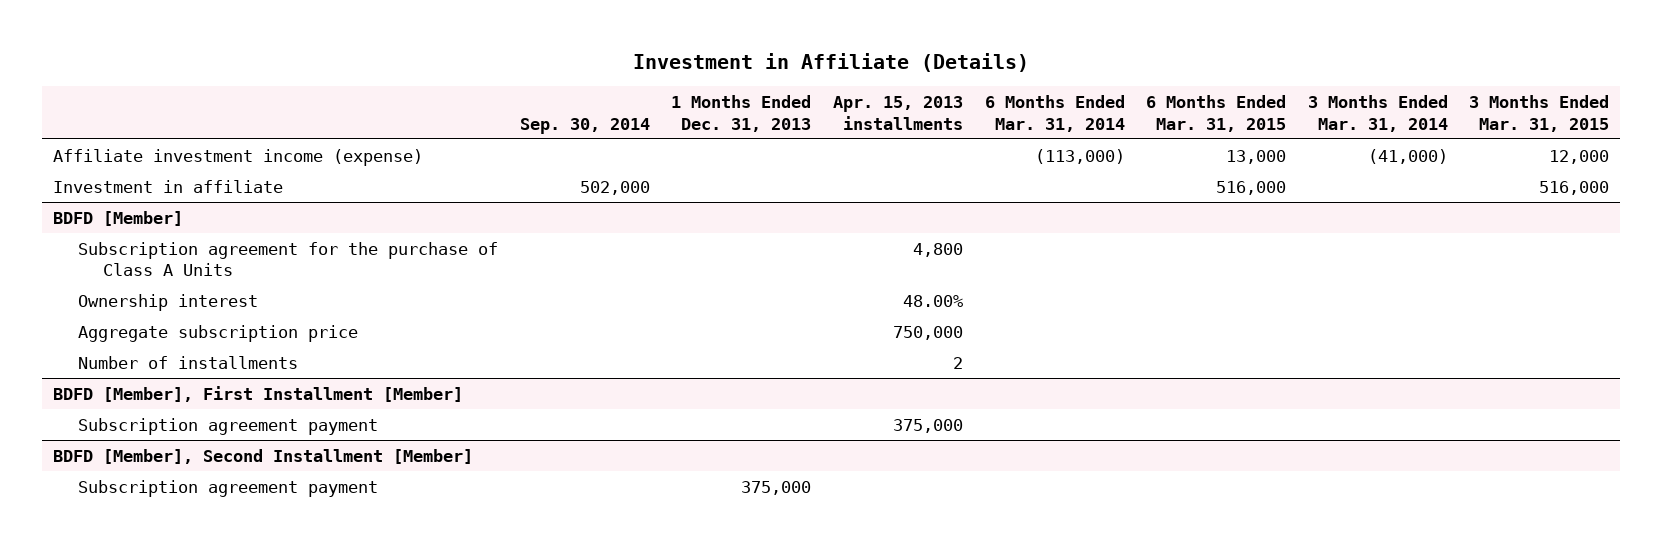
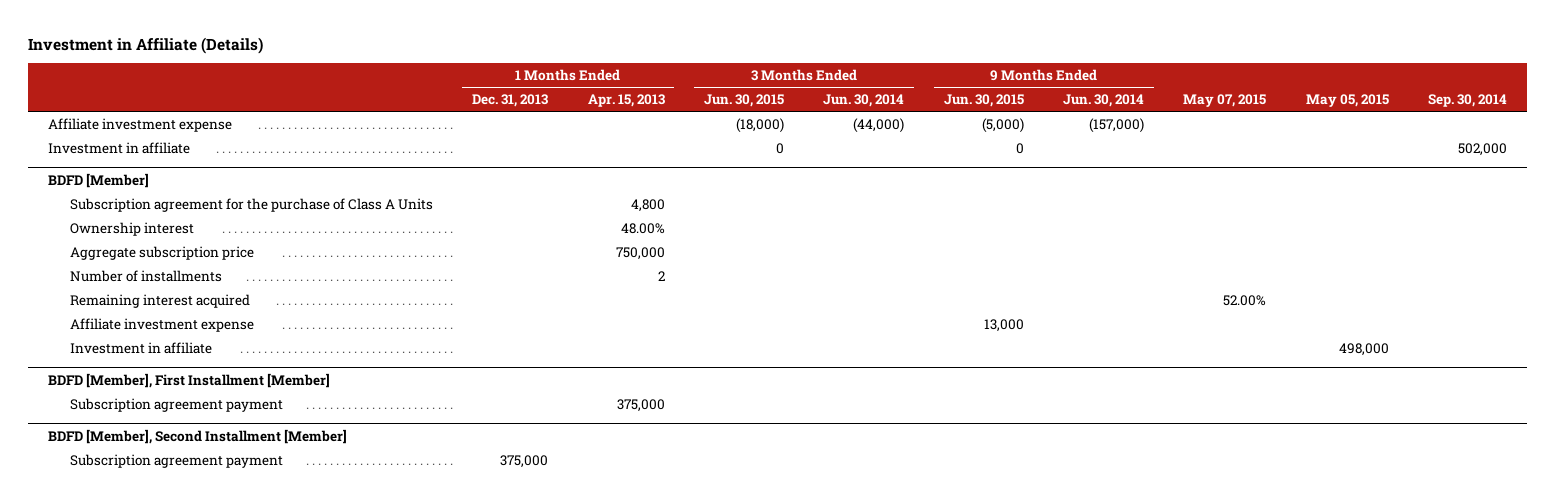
- | Sep. 30, 2014 | 1 Months Ended Dec. 31, 2013 | Apr. 15, 2013 installments | 6 Months Ended Mar. 31, 2014 | 6 Months Ended Mar. 31, 2015 | 3 Months Ended Mar. 31, 2014 | 3 Months Ended Mar. 31, 2015
+ | 1 Months Ended Dec. 31, 2013 | 1 Months Ended Apr. 15, 2013 | 3 Months Ended Jun. 30, 2015 | 3 Months Ended Jun. 30, 2014 | 9 Months Ended Jun. 30, 2015 | 9 Months Ended Jun. 30, 2014 | May 07, 2015 | May 05, 2015 | Sep. 30, 2014
- Affiliate investment income (expense) | | | | (113,000) | 13,000 | (41,000) | 12,000
+ Affiliate investment expense | | | (18,000) | (44,000) | (5,000) | (157,000) | | |
@ BDFD [Member]
+ Remaining interest acquired | | | | | | | 52.00% | |
+ Affiliate investment expense | | | | | 13,000 | | | |
+ Investment in affiliate | | | | | | | | 498,000 |

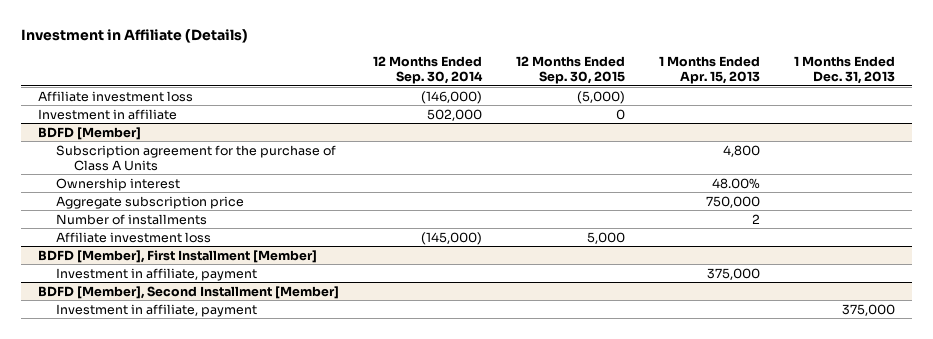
- | 1 Months Ended Dec. 31, 2013 | 1 Months Ended Apr. 15, 2013 | 3 Months Ended Jun. 30, 2015 | 3 Months Ended Jun. 30, 2014 | 9 Months Ended Jun. 30, 2015 | 9 Months Ended Jun. 30, 2014 | May 07, 2015 | May 05, 2015 | Sep. 30, 2014
+ | 12 Months Ended Sep. 30, 2014 | 12 Months Ended Sep. 30, 2015 | 1 Months Ended Apr. 15, 2013 | 1 Months Ended Dec. 31, 2013
- Affiliate investment expense | | | (18,000) | (44,000) | (5,000) | (157,000) | | |
+ Affiliate investment loss | (146,000) | (5,000) | |
@ BDFD [Member]
- Remaining interest acquired | | | | | | | 52.00% | |
- Affiliate investment expense | | | | | 13,000 | | | |
- Investment in affiliate | | | | | | | | 498,000 |
+ Affiliate investment loss | (145,000) | 5,000 | |
@ BDFD [Member], First Installment [Member]
- Subscription agreement payment | | 375,000 | | | | | | |
+ Investment in affiliate, payment | | | 375,000 |
@ BDFD [Member], Second Installment [Member]
- Subscription agreement payment | 375,000 | | | | | | | |
+ Investment in affiliate, payment | | | | 375,000

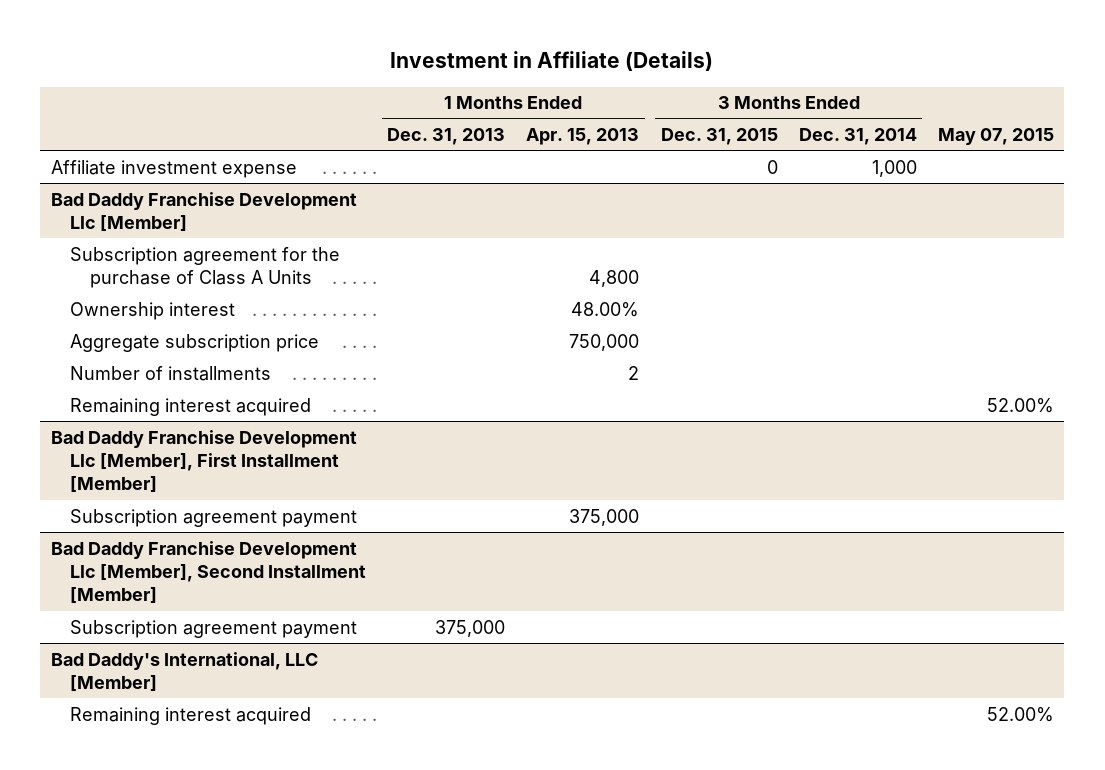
- | 12 Months Ended Sep. 30, 2014 | 12 Months Ended Sep. 30, 2015 | 1 Months Ended Apr. 15, 2013 | 1 Months Ended Dec. 31, 2013
+ | 1 Months Ended Dec. 31, 2013 | 1 Months Ended Apr. 15, 2013 | 3 Months Ended Dec. 31, 2015 | 3 Months Ended Dec. 31, 2014 | May 07, 2015
- Affiliate investment loss | (146,000) | (5,000) | |
- Investment in affiliate | 502,000 | 0 | |
- BDFD [Member]
+ Affiliate investment expense | | | 0 | 1,000 |
+ Bad Daddy Franchise Development Llc [Member]
- Affiliate investment loss | (145,000) | 5,000 | |
- BDFD [Member], First Installment [Member]
- Investment in affiliate, payment | | | 375,000 |
- BDFD [Member], Second Installment [Member]
- Investment in affiliate, payment | | | | 375,000
+ Remaining interest acquired | | | | | 52.00%
+ Bad Daddy Franchise Development Llc [Member], First Installment [Member]
+ Subscription agreement payment | | 375,000 | | |
+ Bad Daddy Franchise Development Llc [Member], Second Installment [Member]
+ Subscription agreement payment | 375,000 | | | |
+ Bad Daddy's International, LLC [Member]
+ Remaining interest acquired | | | | | 52.00%

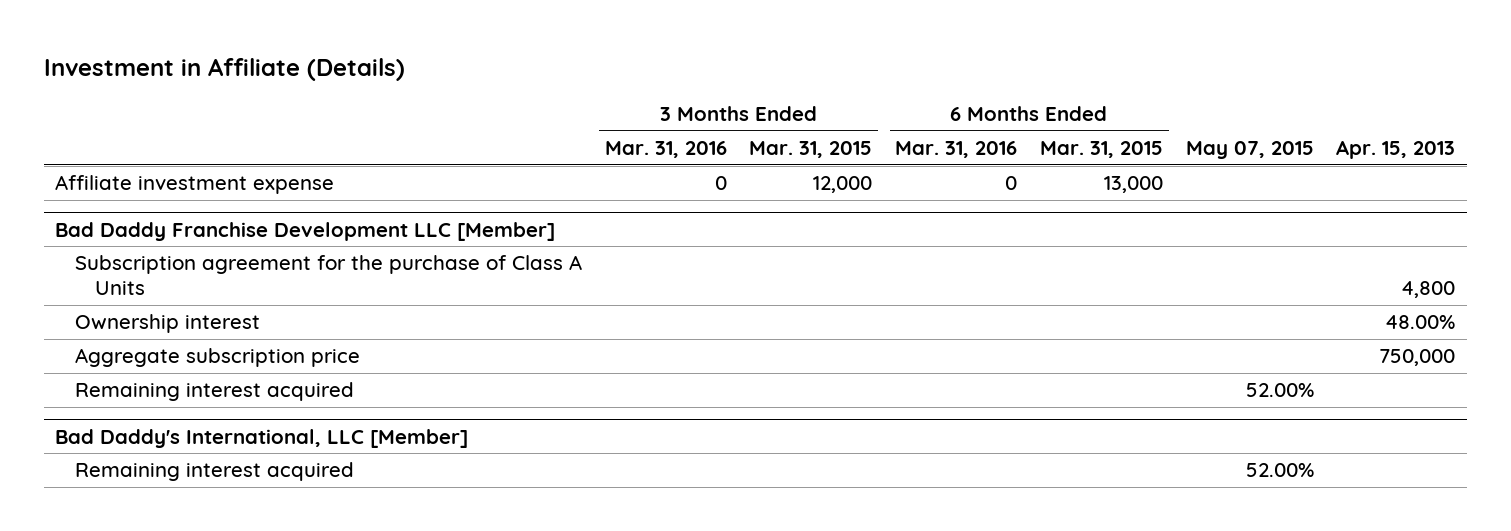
- | 1 Months Ended Dec. 31, 2013 | 1 Months Ended Apr. 15, 2013 | 3 Months Ended Dec. 31, 2015 | 3 Months Ended Dec. 31, 2014 | May 07, 2015
+ | 3 Months Ended Mar. 31, 2016 | 3 Months Ended Mar. 31, 2015 | 6 Months Ended Mar. 31, 2016 | 6 Months Ended Mar. 31, 2015 | May 07, 2015 | Apr. 15, 2013
- Bad Daddy Franchise Development Llc [Member]
+ Bad Daddy Franchise Development LLC [Member]
- Number of installments | | 2 | | |
- Bad Daddy Franchise Development Llc [Member], First Installment [Member]
- Subscription agreement payment | | 375,000 | | |
- Bad Daddy Franchise Development Llc [Member], Second Installment [Member]
- Subscription agreement payment | 375,000 | | | |

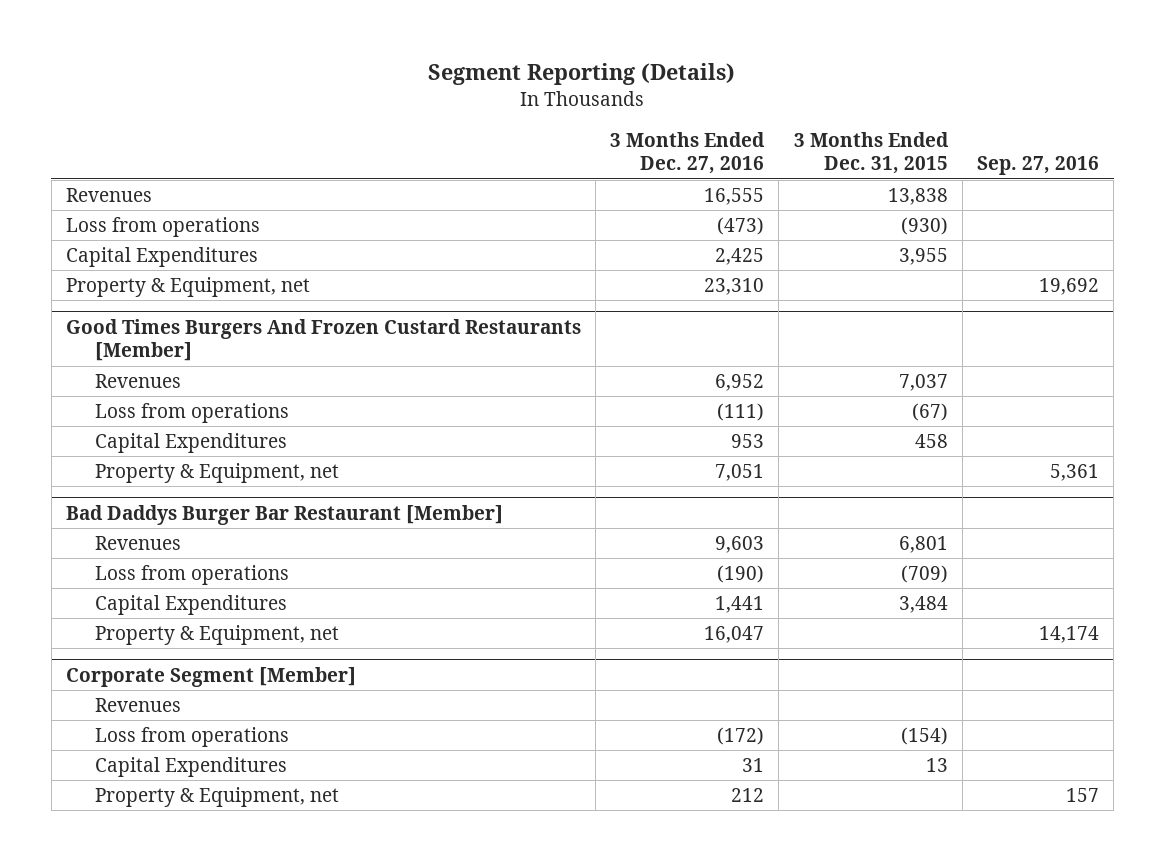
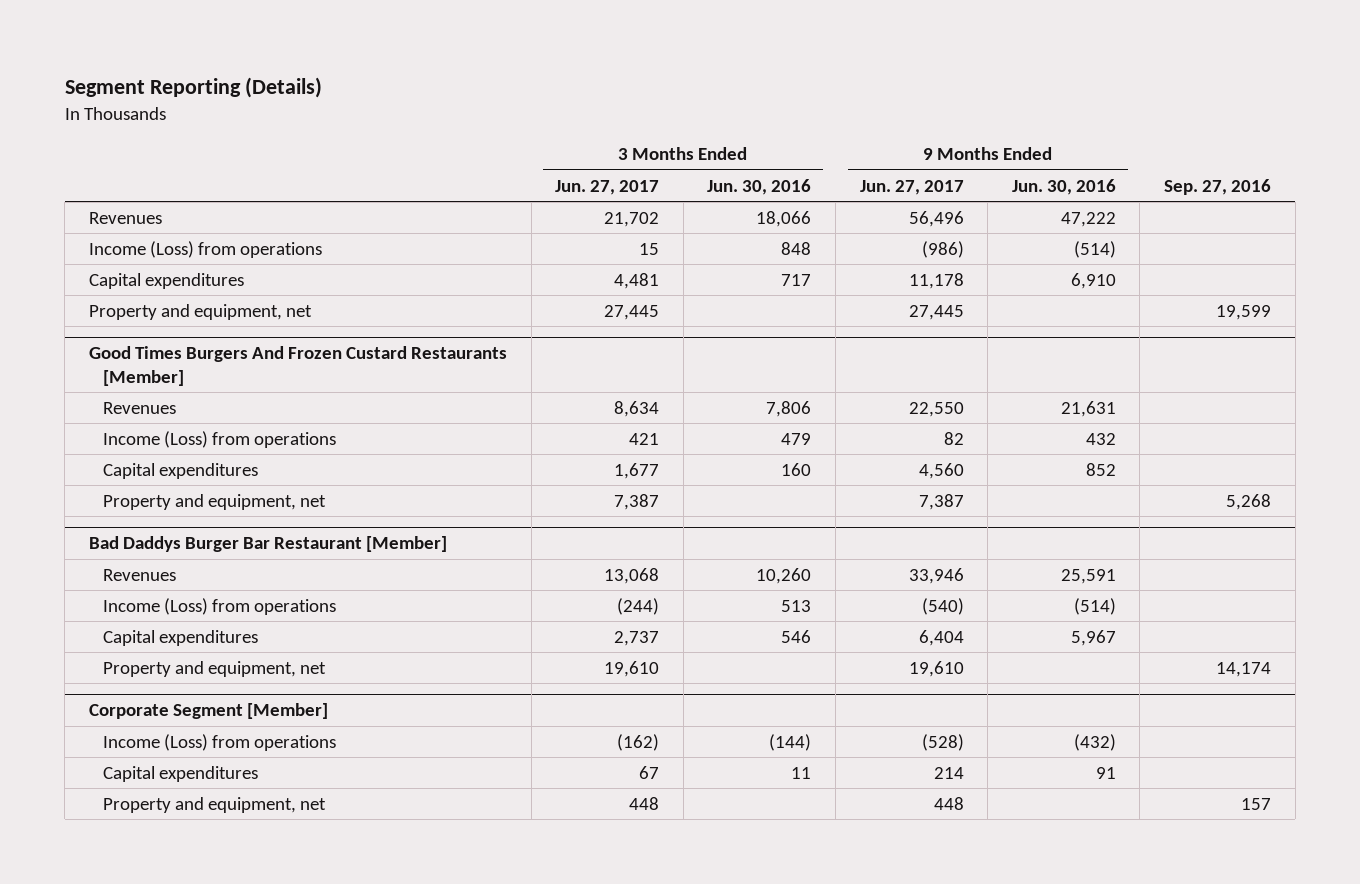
- | 3 Months Ended Dec. 27, 2016 | 3 Months Ended Dec. 31, 2015 | Sep. 27, 2016
+ | 3 Months Ended Jun. 27, 2017 | 3 Months Ended Jun. 30, 2016 | 9 Months Ended Jun. 27, 2017 | 9 Months Ended Jun. 30, 2016 | Sep. 27, 2016
- Loss from operations | (473) | (930) |
- Capital Expenditures | 2,425 | 3,955 |
- Property & Equipment, net | 23,310 | | 19,692
+ Income (Loss) from operations | 15 | 848 | (986) | (514) |
+ Capital expenditures | 4,481 | 717 | 11,178 | 6,910 |
+ Property and equipment, net | 27,445 | | 27,445 | | 19,599
@ Good Times Burgers And Frozen Custard Restaurants [Member]
- Loss from operations | (111) | (67) |
- Capital Expenditures | 953 | 458 |
- Property & Equipment, net | 7,051 | | 5,361
+ Income (Loss) from operations | 421 | 479 | 82 | 432 |
+ Capital expenditures | 1,677 | 160 | 4,560 | 852 |
+ Property and equipment, net | 7,387 | | 7,387 | | 5,268
@ Bad Daddys Burger Bar Restaurant [Member]
- Loss from operations | (190) | (709) |
- Capital Expenditures | 1,441 | 3,484 |
- Property & Equipment, net | 16,047 | | 14,174
+ Income (Loss) from operations | (244) | 513 | (540) | (514) |
+ Capital expenditures | 2,737 | 546 | 6,404 | 5,967 |
+ Property and equipment, net | 19,610 | | 19,610 | | 14,174
@ Corporate Segment [Member]
- Revenues
- Loss from operations | (172) | (154) |
- Capital Expenditures | 31 | 13 |
- Property & Equipment, net | 212 | | 157
+ Income (Loss) from operations | (162) | (144) | (528) | (432) |
+ Capital expenditures | 67 | 11 | 214 | 91 |
+ Property and equipment, net | 448 | | 448 | | 157

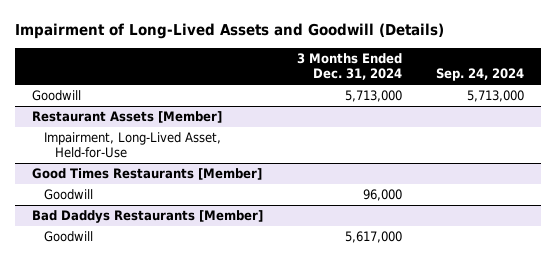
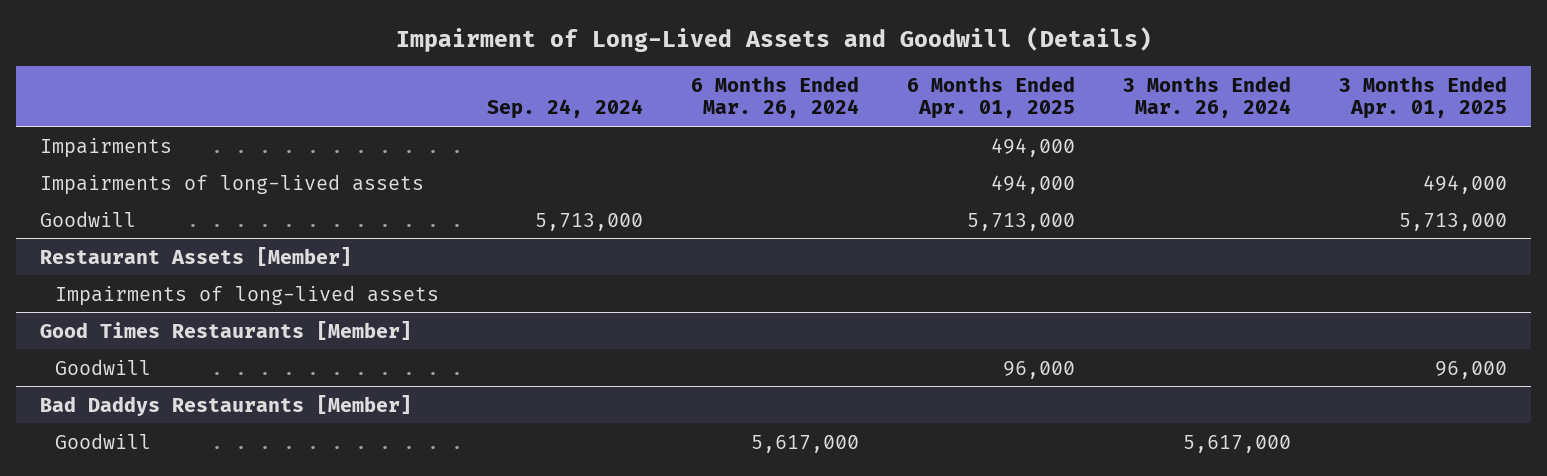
- | 3 Months Ended Dec. 31, 2024 | Sep. 24, 2024
+ | Sep. 24, 2024 | 6 Months Ended Mar. 26, 2024 | 6 Months Ended Apr. 01, 2025 | 3 Months Ended Mar. 26, 2024 | 3 Months Ended Apr. 01, 2025
+ Impairments | | | 494,000 | |
+ Impairments of long-lived assets | | | 494,000 | | 494,000
@ Restaurant Assets [Member]
- Impairment, Long-Lived Asset, Held-for-Use
+ Impairments of long-lived assets

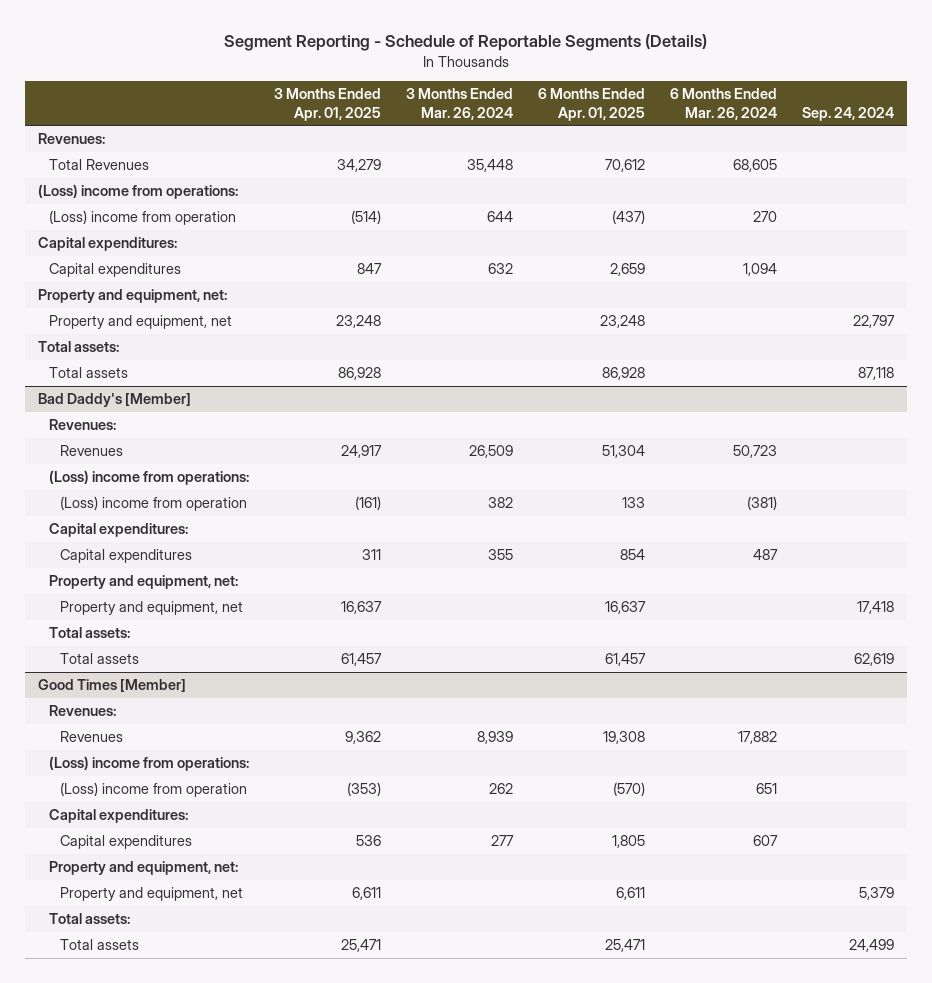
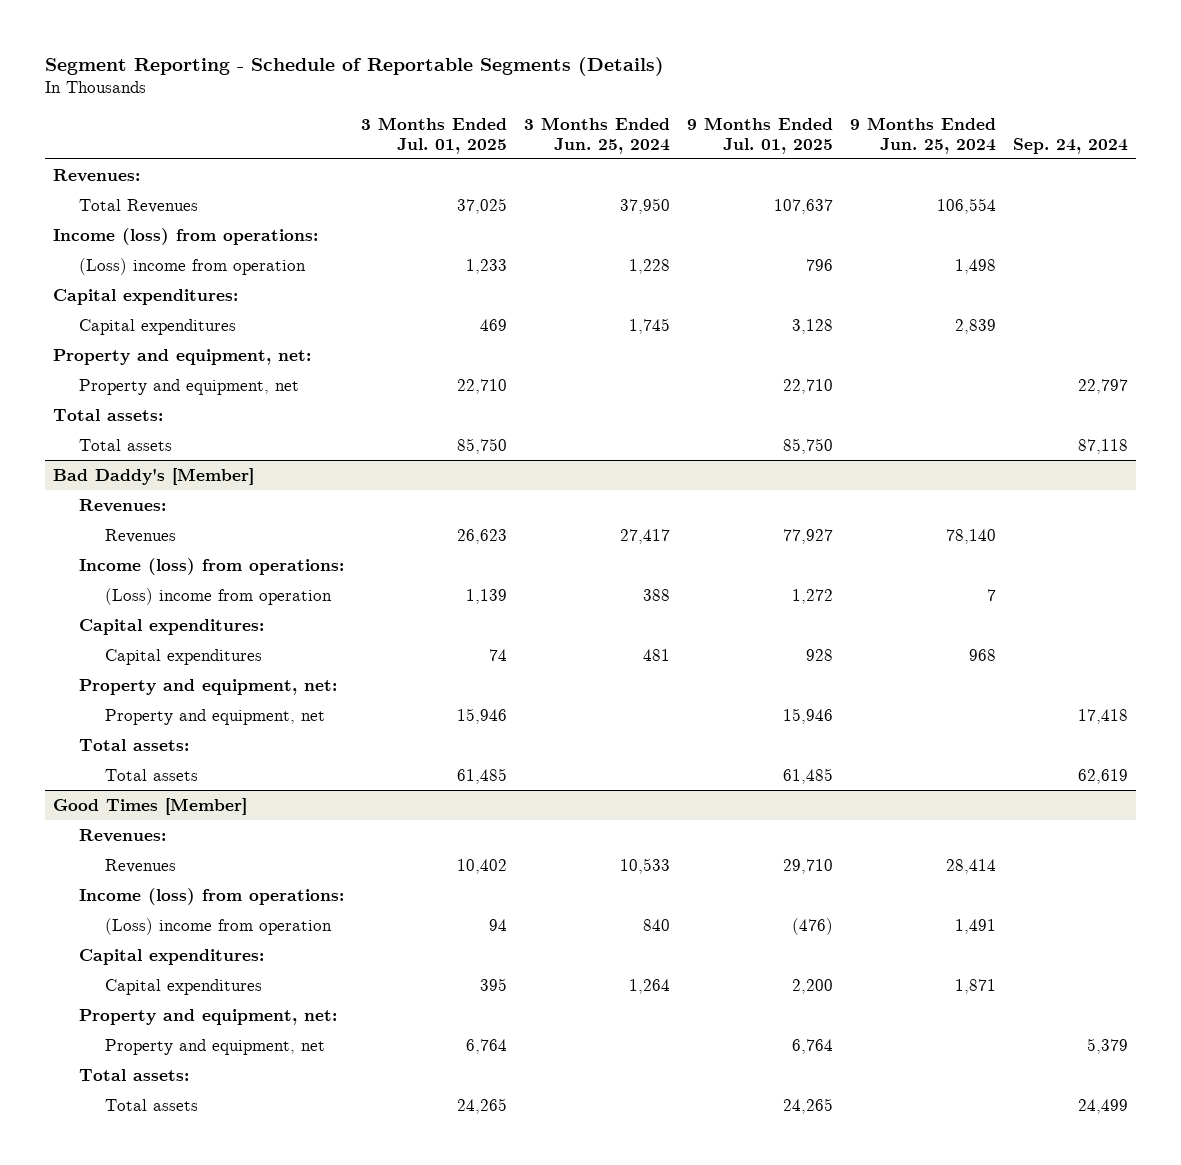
- | 3 Months Ended Apr. 01, 2025 | 3 Months Ended Mar. 26, 2024 | 6 Months Ended Apr. 01, 2025 | 6 Months Ended Mar. 26, 2024 | Sep. 24, 2024
+ | 3 Months Ended Jul. 01, 2025 | 3 Months Ended Jun. 25, 2024 | 9 Months Ended Jul. 01, 2025 | 9 Months Ended Jun. 25, 2024 | Sep. 24, 2024
- (Loss) income from operations:
+ Income (loss) from operations:
@ Bad Daddy's [Member]
- (Loss) income from operations:
+ Income (loss) from operations:
@ Good Times [Member]
- (Loss) income from operations:
+ Income (loss) from operations:

